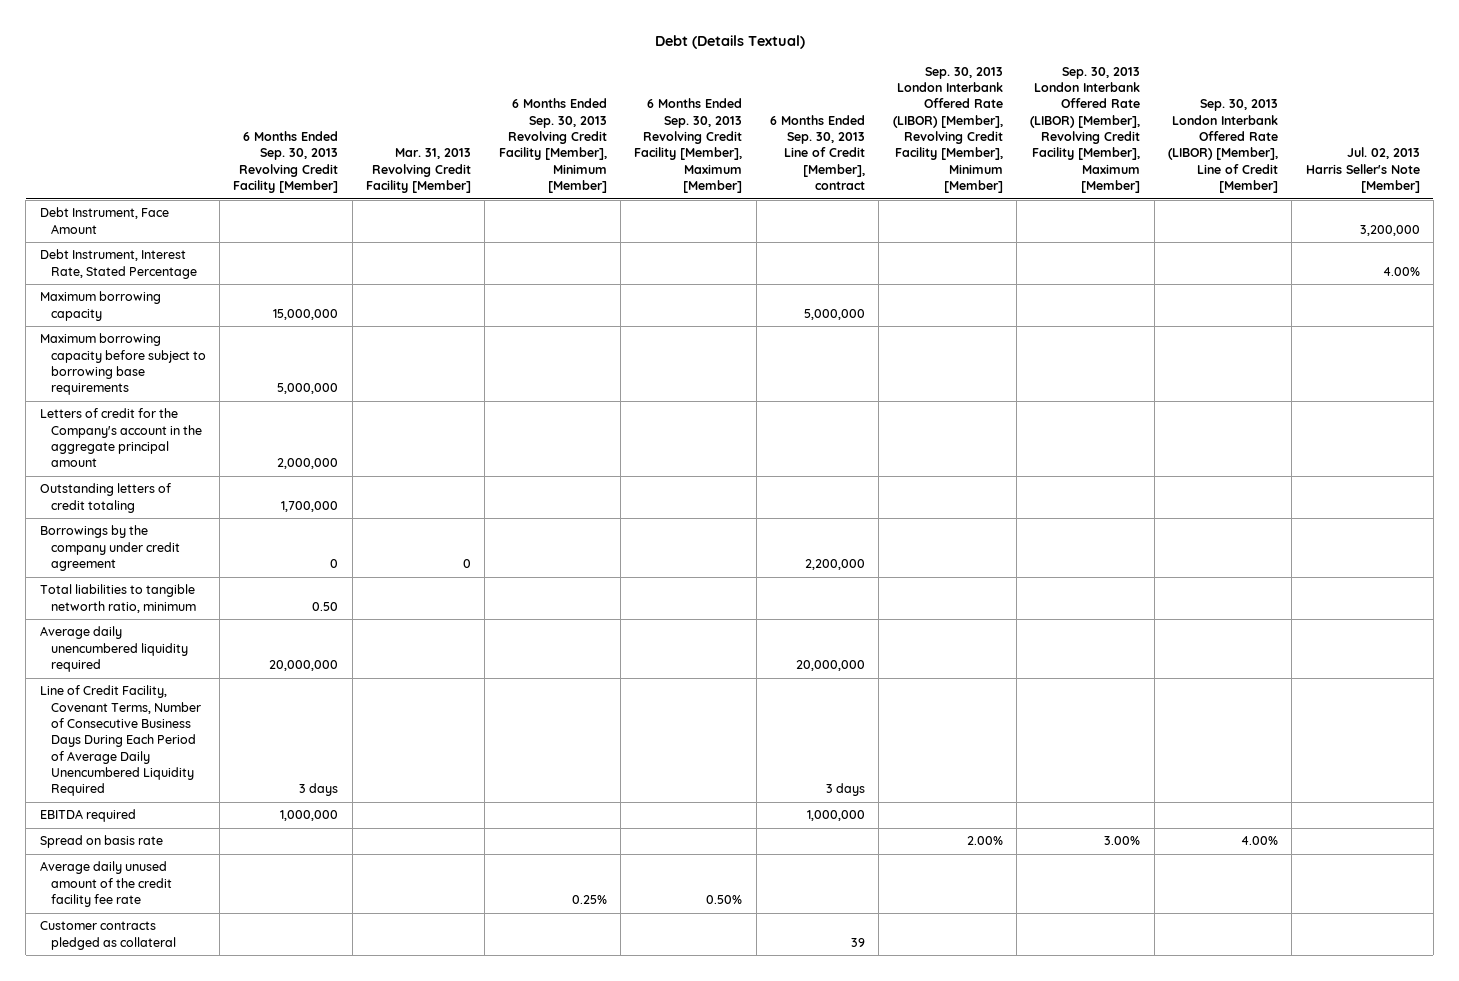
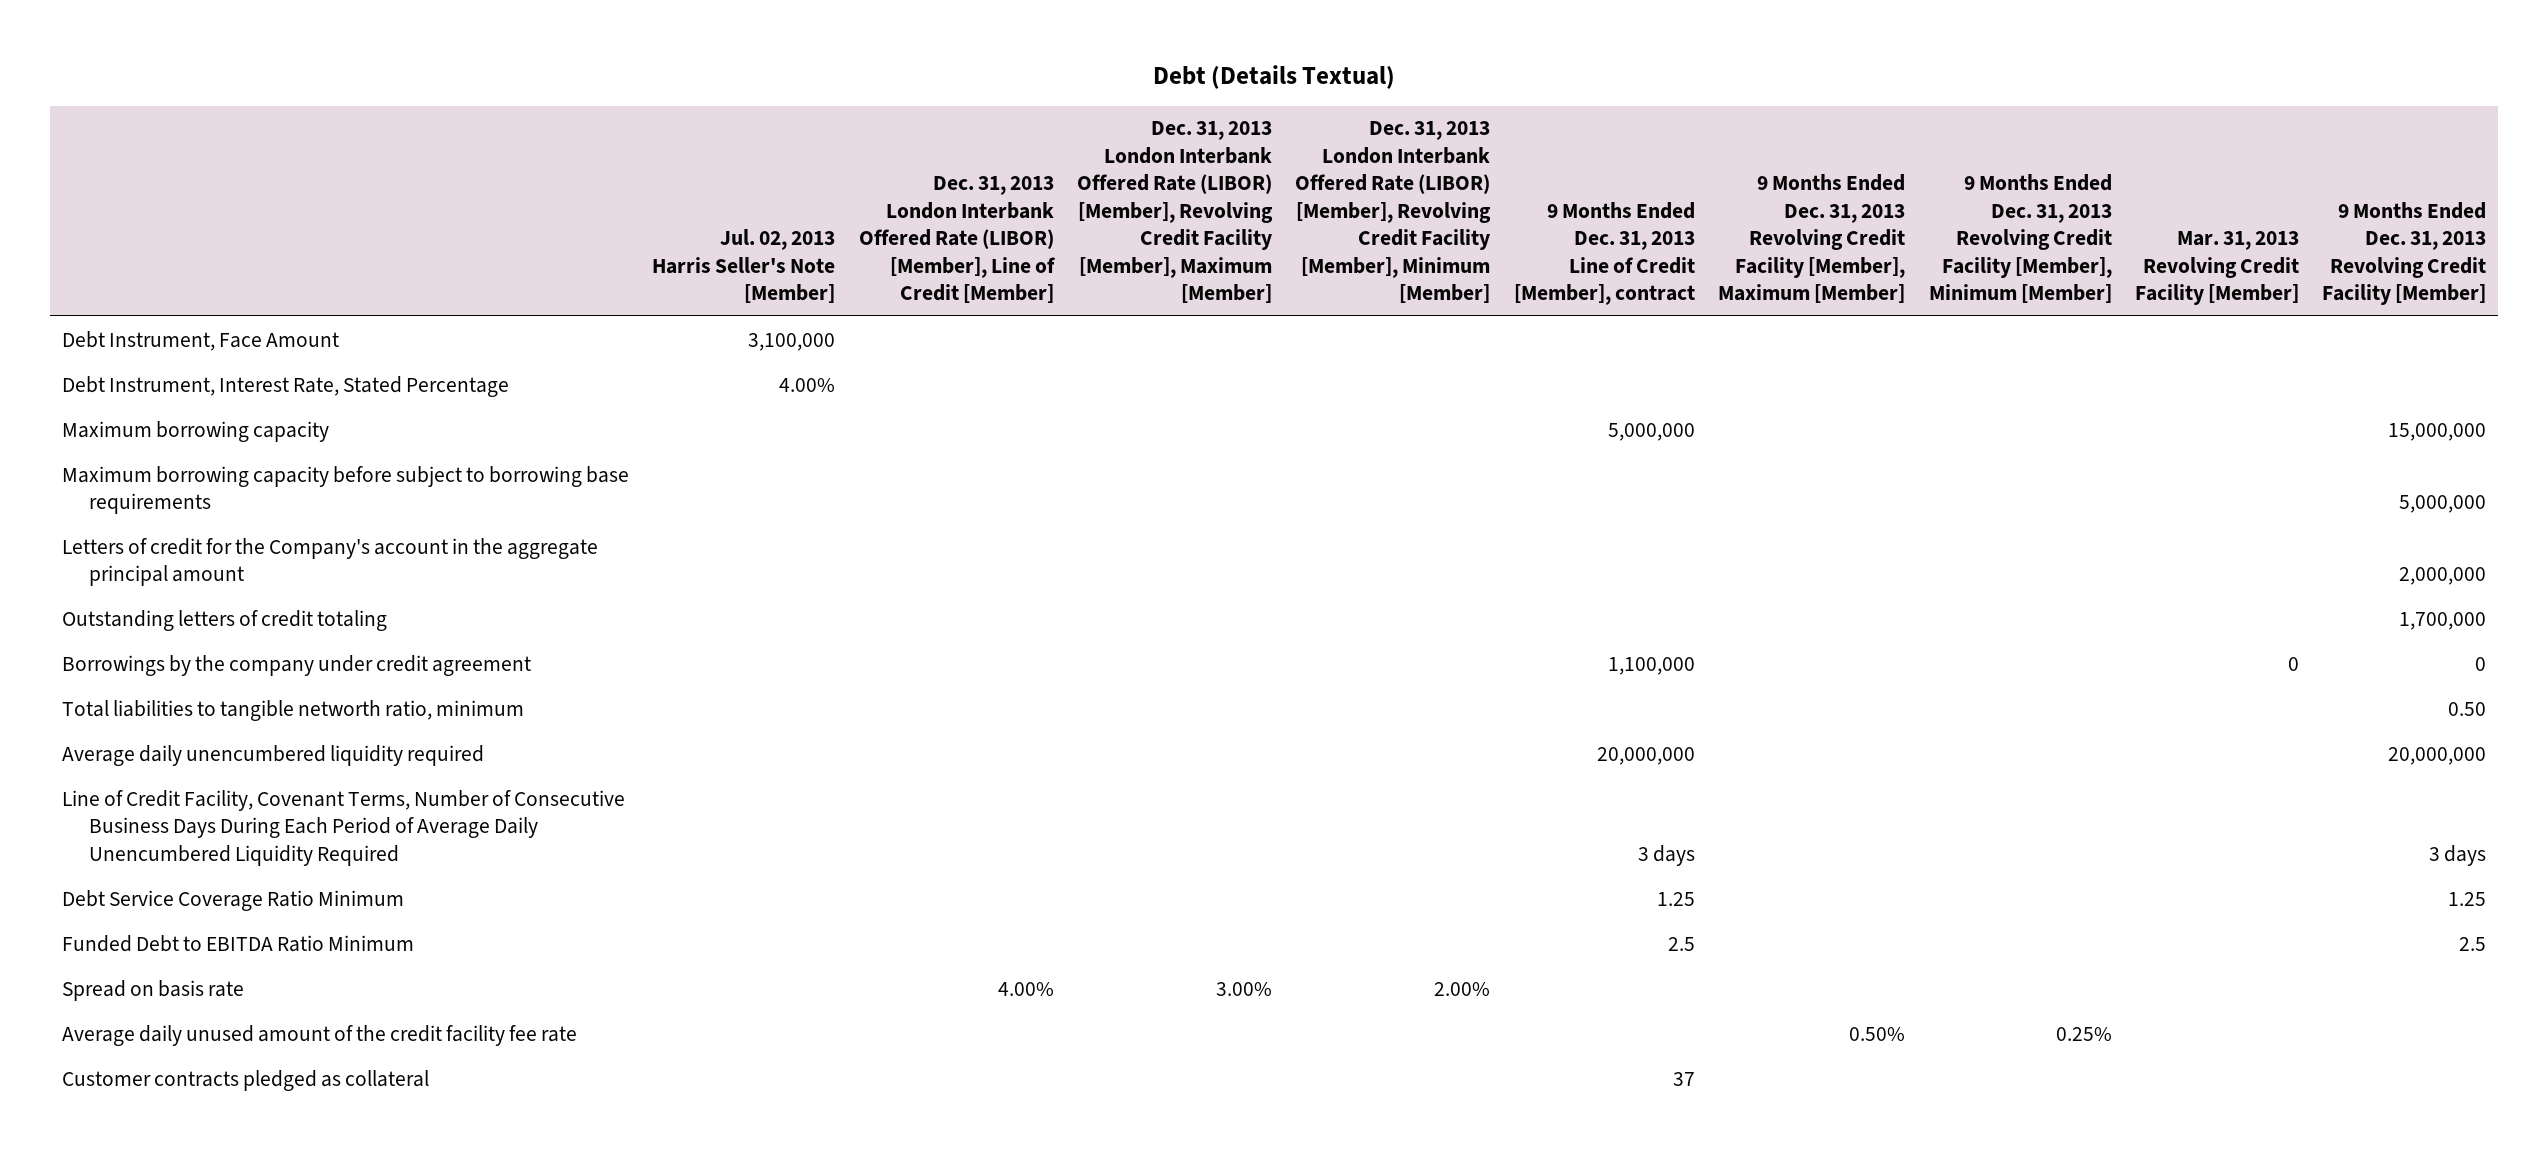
- | 6 Months Ended Sep. 30, 2013 Revolving Credit Facility [Member] | Mar. 31, 2013 Revolving Credit Facility [Member] | 6 Months Ended Sep. 30, 2013 Revolving Credit Facility [Member], Minimum [Member] | 6 Months Ended Sep. 30, 2013 Revolving Credit Facility [Member], Maximum [Member] | 6 Months Ended Sep. 30, 2013 Line of Credit [Member], contract | Sep. 30, 2013 London Interbank Offered Rate (LIBOR) [Member], Revolving Credit Facility [Member], Minimum [Member] | Sep. 30, 2013 London Interbank Offered Rate (LIBOR) [Member], Revolving Credit Facility [Member], Maximum [Member] | Sep. 30, 2013 London Interbank Offered Rate (LIBOR) [Member], Line of Credit [Member] | Jul. 02, 2013 Harris Seller's Note [Member]
+ | Jul. 02, 2013 Harris Seller's Note [Member] | Dec. 31, 2013 London Interbank Offered Rate (LIBOR) [Member], Line of Credit [Member] | Dec. 31, 2013 London Interbank Offered Rate (LIBOR) [Member], Revolving Credit Facility [Member], Maximum [Member] | Dec. 31, 2013 London Interbank Offered Rate (LIBOR) [Member], Revolving Credit Facility [Member], Minimum [Member] | 9 Months Ended Dec. 31, 2013 Line of Credit [Member], contract | 9 Months Ended Dec. 31, 2013 Revolving Credit Facility [Member], Maximum [Member] | 9 Months Ended Dec. 31, 2013 Revolving Credit Facility [Member], Minimum [Member] | Mar. 31, 2013 Revolving Credit Facility [Member] | 9 Months Ended Dec. 31, 2013 Revolving Credit Facility [Member]
- Debt Instrument, Face Amount | | | | | | | | | 3,200,000
+ Debt Instrument, Face Amount | 3,100,000 | | | | | | | |
- EBITDA required | 1,000,000 | | | | 1,000,000 | | | |
+ Debt Service Coverage Ratio Minimum | | | | | 1.25 | | | | 1.25
+ Funded Debt to EBITDA Ratio Minimum | | | | | 2.5 | | | | 2.5

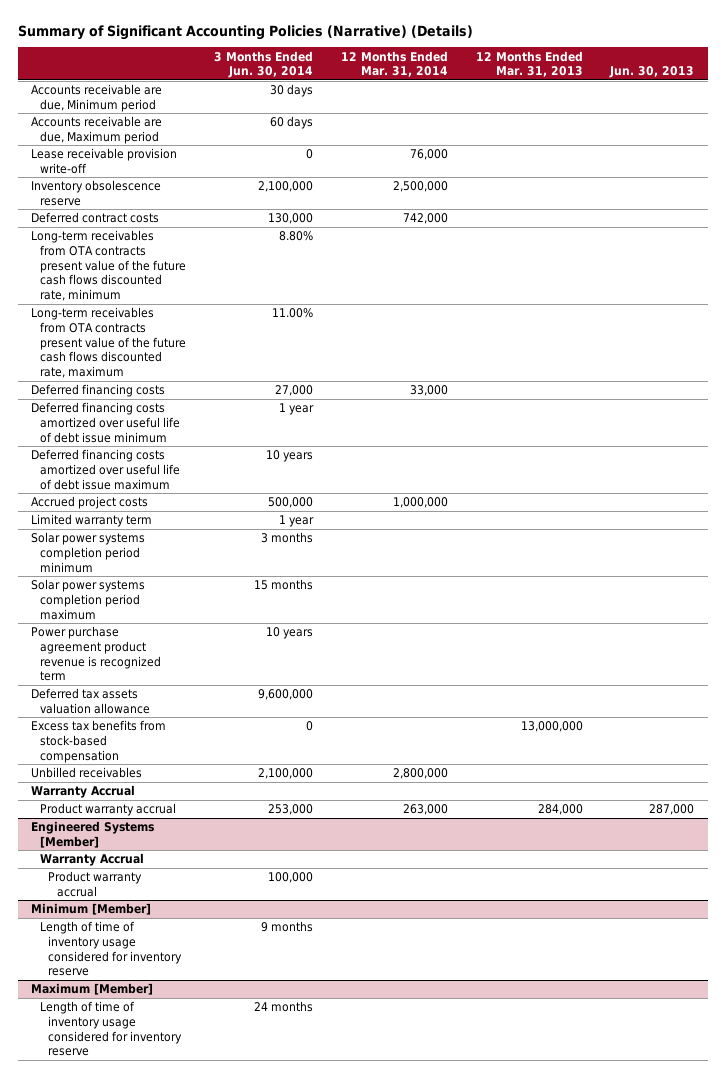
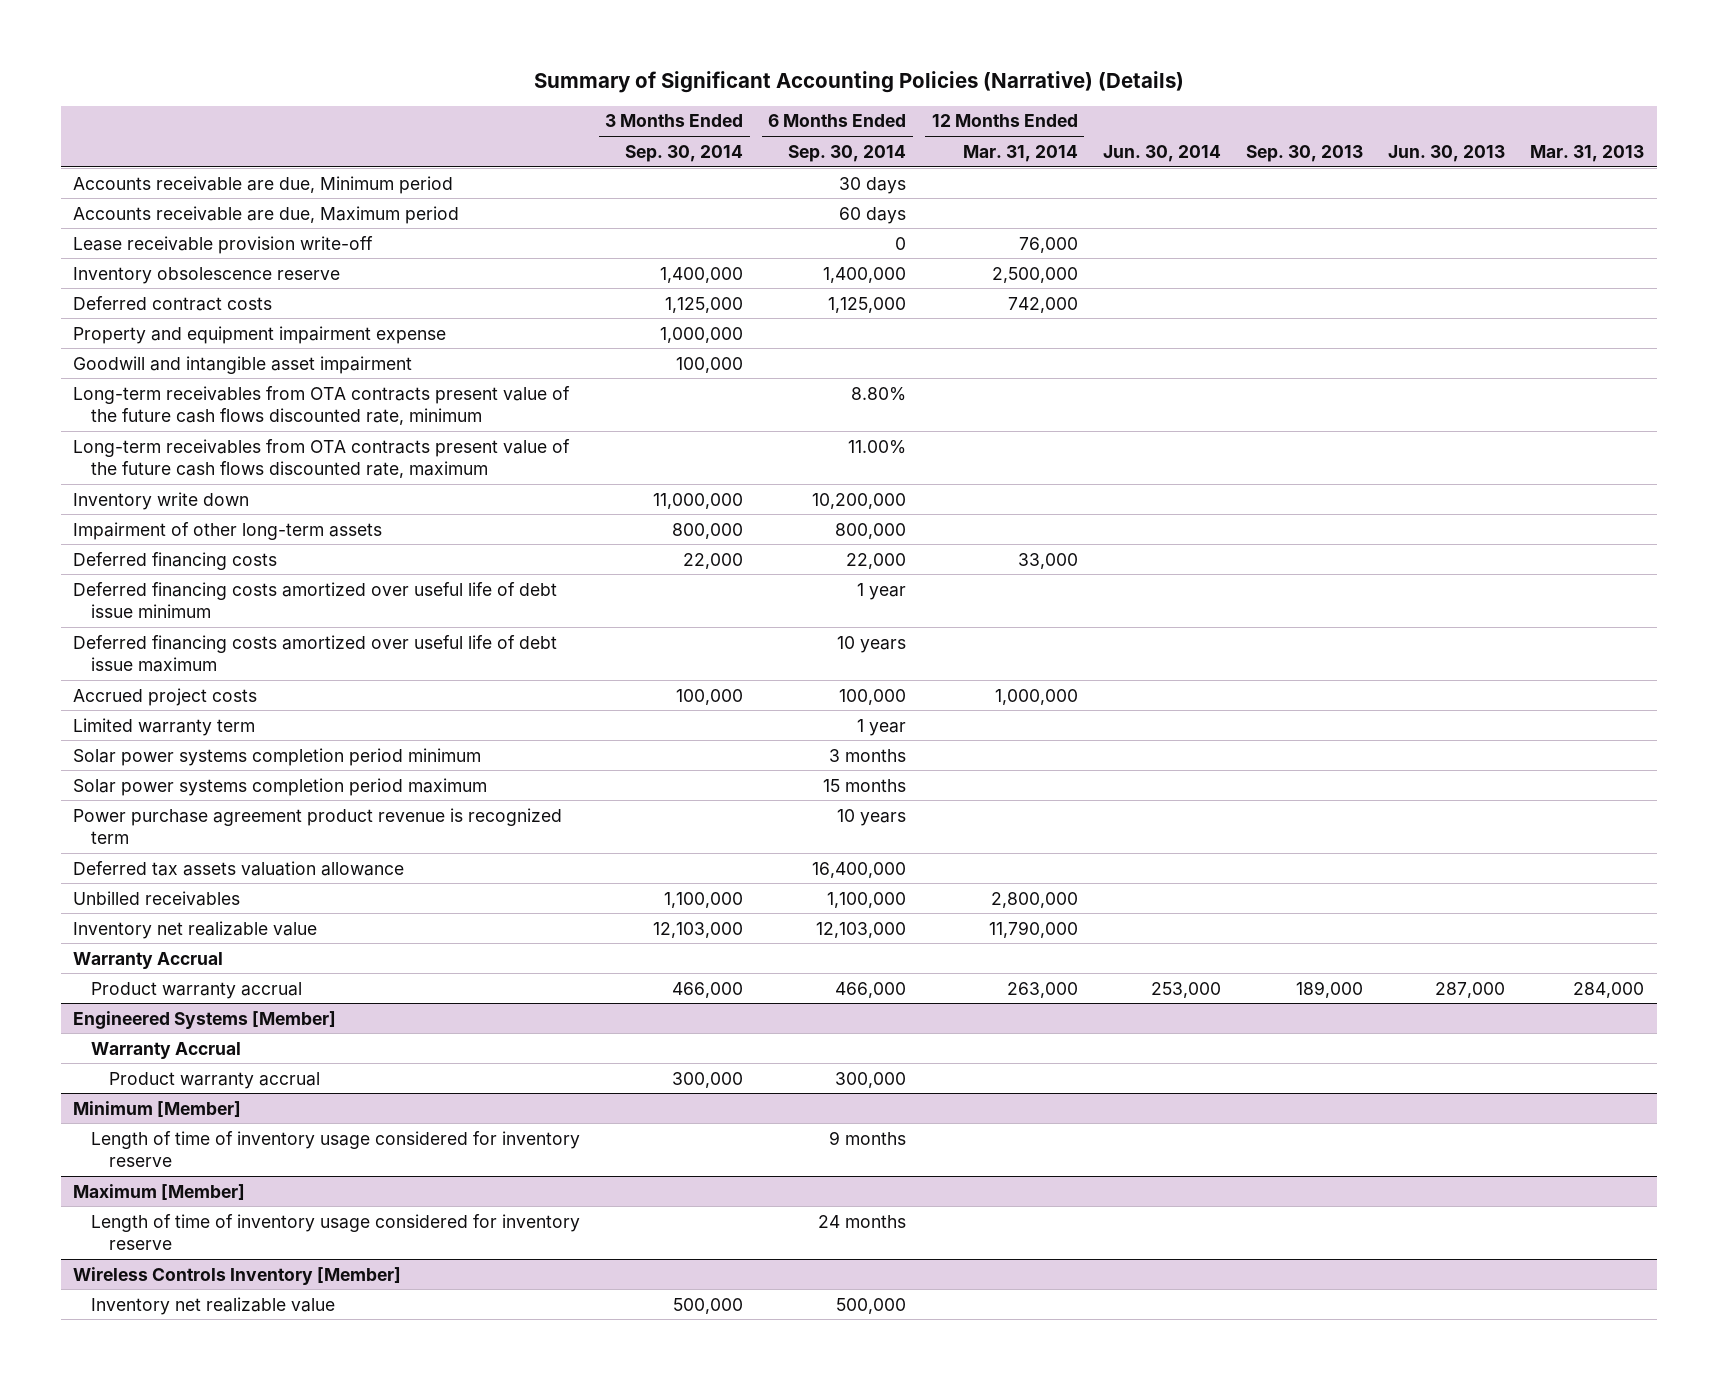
- | 3 Months Ended Jun. 30, 2014 | 12 Months Ended Mar. 31, 2014 | 12 Months Ended Mar. 31, 2013 | Jun. 30, 2013
+ | 3 Months Ended Sep. 30, 2014 | 6 Months Ended Sep. 30, 2014 | 12 Months Ended Mar. 31, 2014 | Jun. 30, 2014 | Sep. 30, 2013 | Jun. 30, 2013 | Mar. 31, 2013
+ Property and equipment impairment expense | 1,000,000 | | | | | |
+ Goodwill and intangible asset impairment | 100,000 | | | | | |
+ Inventory write down | 11,000,000 | 10,200,000 | | | | |
+ Impairment of other long-term assets | 800,000 | 800,000 | | | | |
- Excess tax benefits from stock-based compensation | 0 | | 13,000,000 |
+ Inventory net realizable value | 12,103,000 | 12,103,000 | 11,790,000 | | | |
+ Wireless Controls Inventory [Member]
+ Inventory net realizable value | 500,000 | 500,000 | | | | |

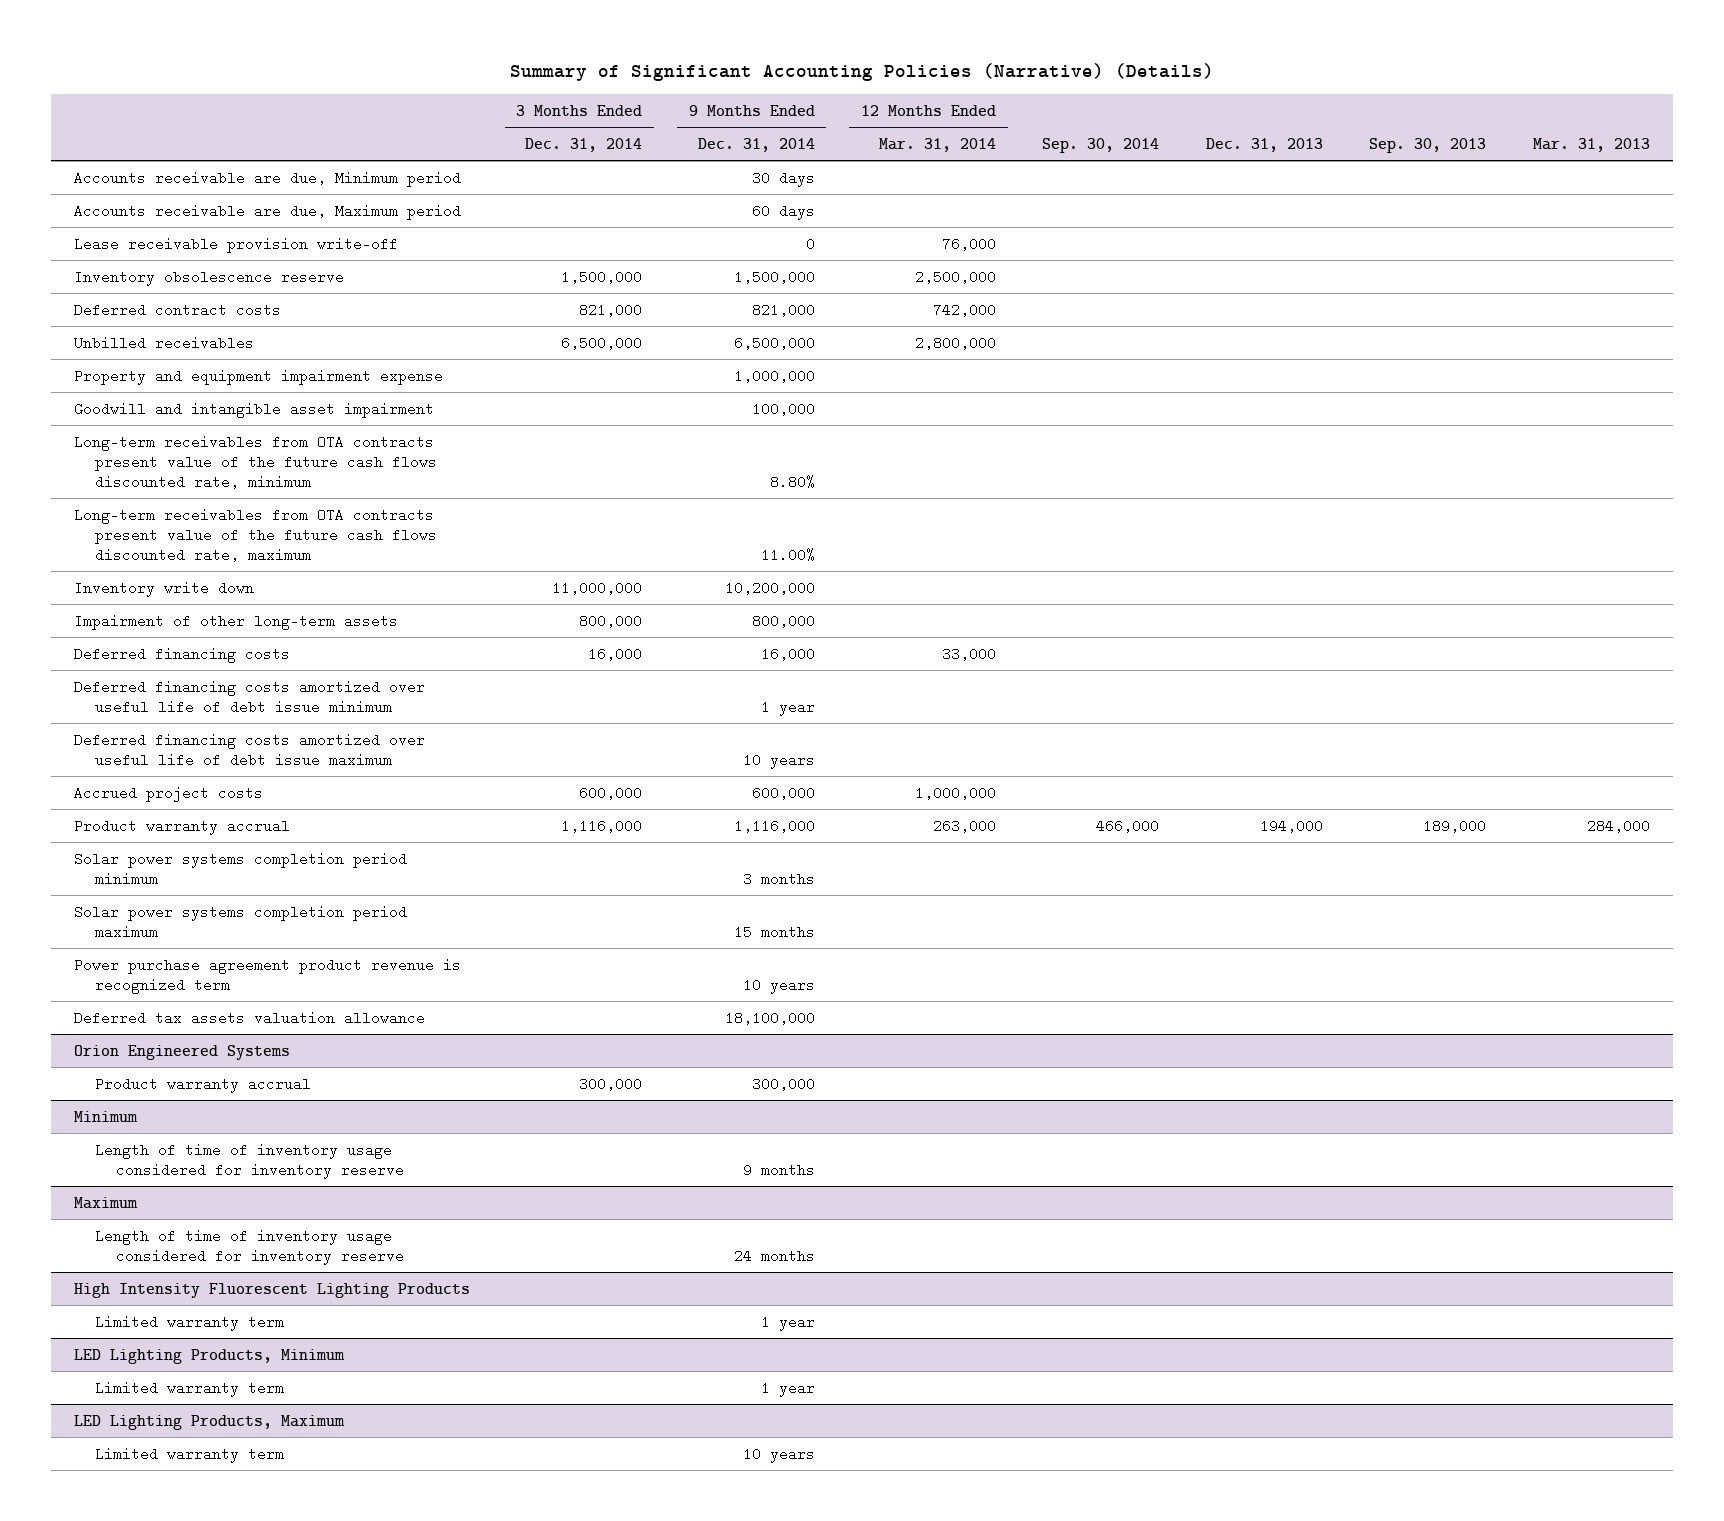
- | 3 Months Ended Sep. 30, 2014 | 6 Months Ended Sep. 30, 2014 | 12 Months Ended Mar. 31, 2014 | Jun. 30, 2014 | Sep. 30, 2013 | Jun. 30, 2013 | Mar. 31, 2013
+ | 3 Months Ended Dec. 31, 2014 | 9 Months Ended Dec. 31, 2014 | 12 Months Ended Mar. 31, 2014 | Sep. 30, 2014 | Dec. 31, 2013 | Sep. 30, 2013 | Mar. 31, 2013
moved up: Unbilled receivables | 6,500,000 | 6,500,000 | 2,800,000 | | | |
- Limited warranty term | | 1 year | | | | |
moved up: Product warranty accrual | 1,116,000 | 1,116,000 | 263,000 | 466,000 | 194,000 | 189,000 | 284,000
- Inventory net realizable value | 12,103,000 | 12,103,000 | 11,790,000 | | | |
- Warranty Accrual
- Engineered Systems [Member]
- Warranty Accrual
+ Orion Engineered Systems
- Minimum [Member]
+ Minimum
- Maximum [Member]
+ Maximum
- Wireless Controls Inventory [Member]
- Inventory net realizable value | 500,000 | 500,000 | | | | |
+ High Intensity Fluorescent Lighting Products
+ Limited warranty term | | 1 year | | | | |
+ LED Lighting Products, Minimum
+ Limited warranty term | | 1 year | | | | |
+ LED Lighting Products, Maximum
+ Limited warranty term | | 10 years | | | | |

